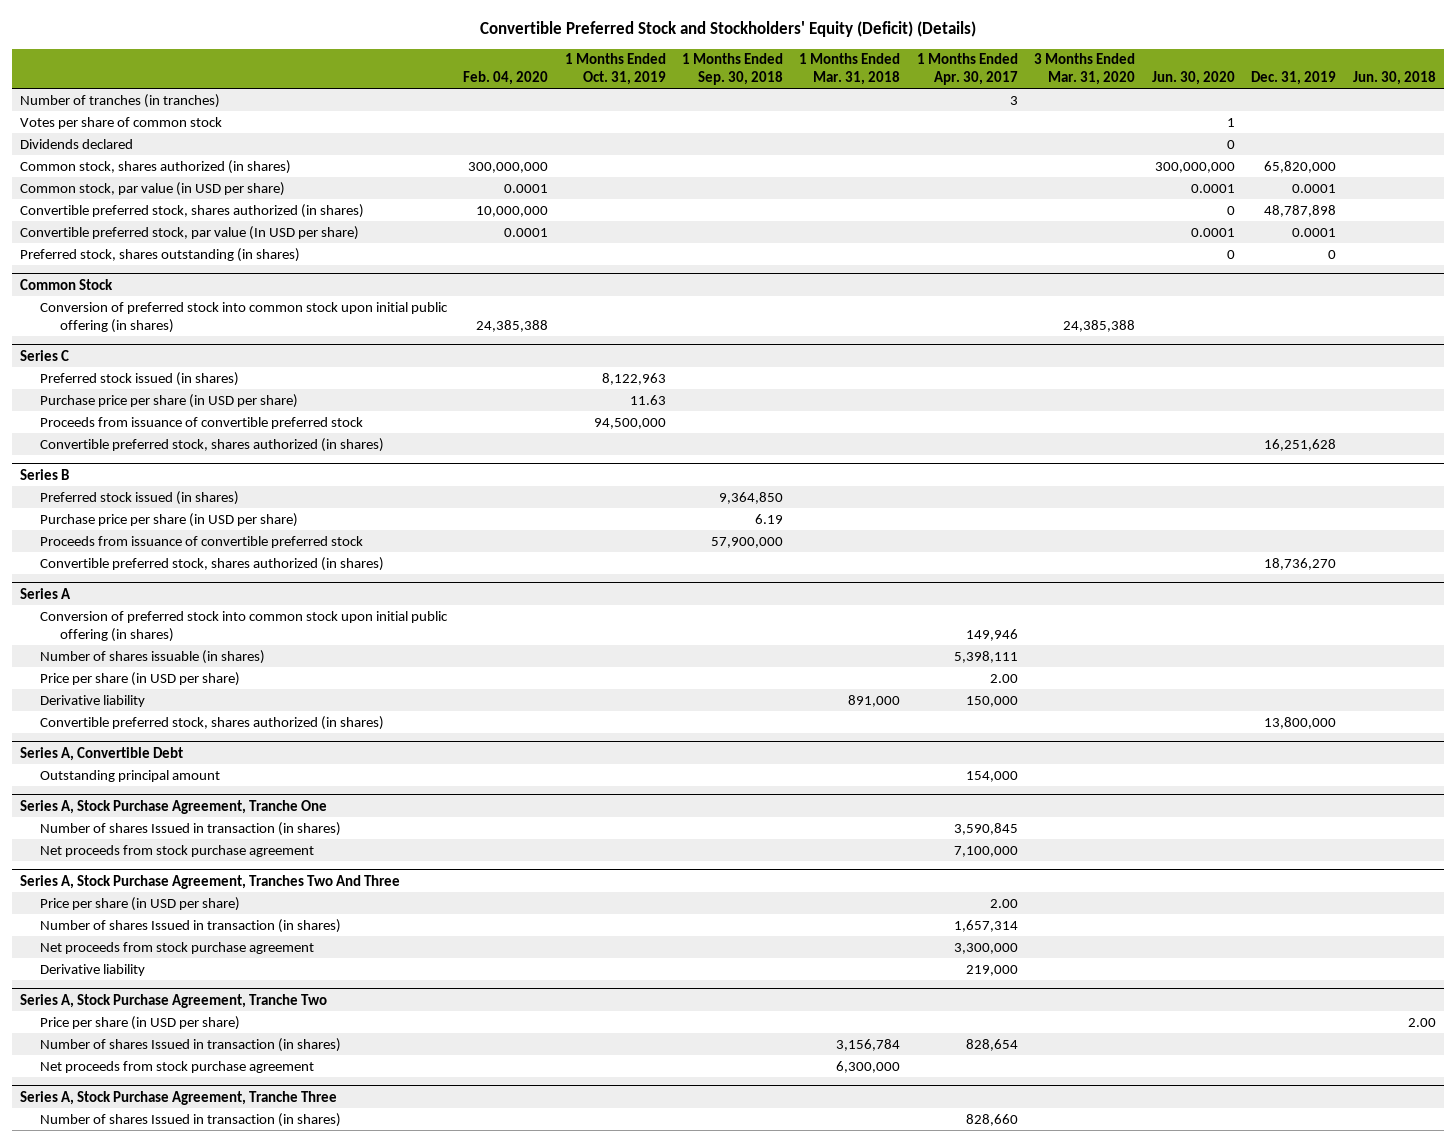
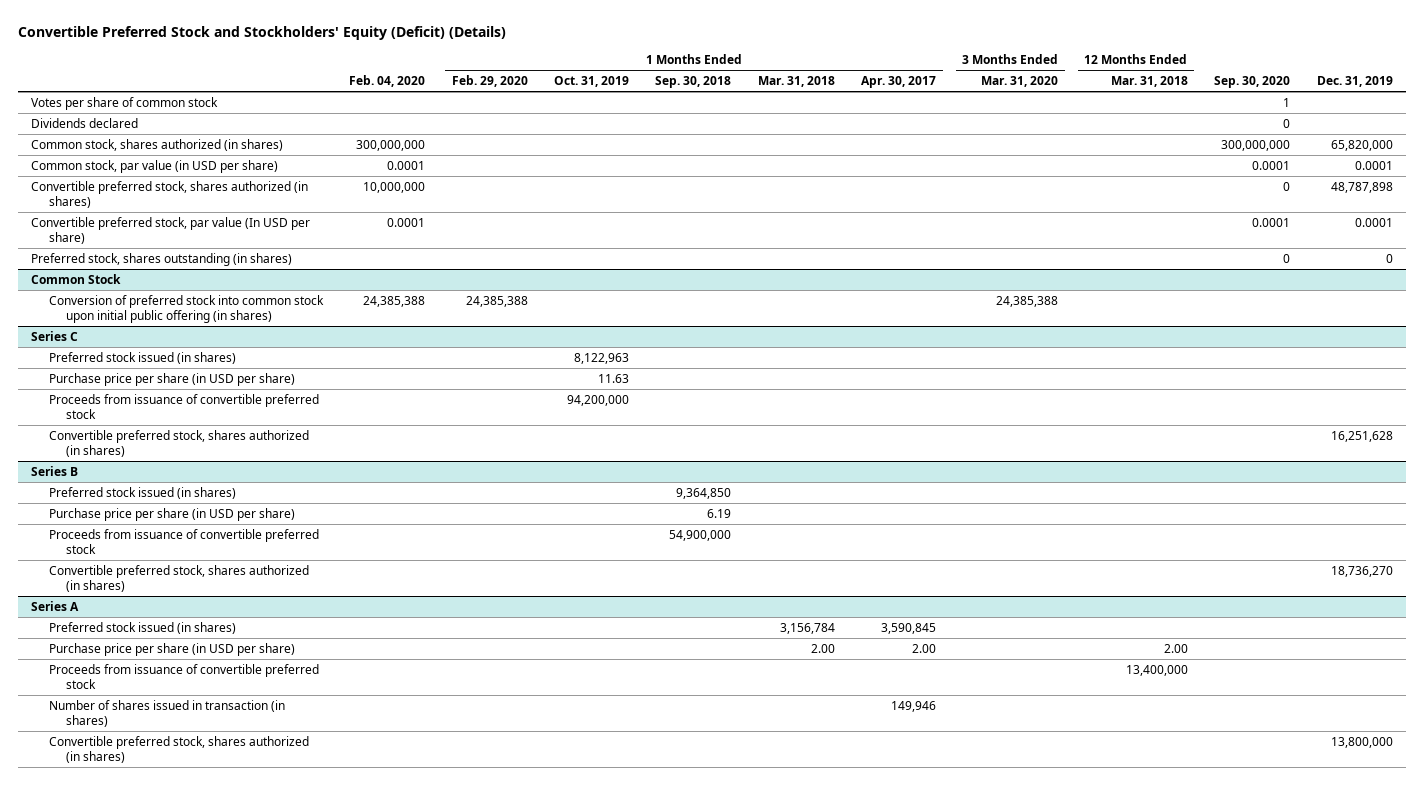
- | Feb. 04, 2020 | 1 Months Ended Oct. 31, 2019 | 1 Months Ended Sep. 30, 2018 | 1 Months Ended Mar. 31, 2018 | 1 Months Ended Apr. 30, 2017 | 3 Months Ended Mar. 31, 2020 | Jun. 30, 2020 | Dec. 31, 2019 | Jun. 30, 2018
+ | Feb. 04, 2020 | 1 Months Ended Feb. 29, 2020 | 1 Months Ended Oct. 31, 2019 | 1 Months Ended Sep. 30, 2018 | 1 Months Ended Mar. 31, 2018 | 1 Months Ended Apr. 30, 2017 | 3 Months Ended Mar. 31, 2020 | 12 Months Ended Mar. 31, 2018 | Sep. 30, 2020 | Dec. 31, 2019
- Number of tranches (in tranches) | | | | | 3 | | | |
@ Series C
- Proceeds from issuance of convertible preferred stock | | 94,500,000 | | | | | | |
+ Proceeds from issuance of convertible preferred stock | | | 94,200,000 | | | | | | |
@ Series B
- Proceeds from issuance of convertible preferred stock | | | 57,900,000 | | | | | |
+ Proceeds from issuance of convertible preferred stock | | | | 54,900,000 | | | | | |
@ Series A
- Conversion of preferred stock into common stock upon initial public offering (in shares) | | | | | 149,946 | | | |
- Number of shares issuable (in shares) | | | | | 5,398,111 | | | |
- Price per share (in USD per share) | | | | | 2.00 | | | |
- Derivative liability | | | | 891,000 | 150,000 | | | |
+ Preferred stock issued (in shares) | | | | | 3,156,784 | 3,590,845 | | | |
+ Purchase price per share (in USD per share) | | | | | 2.00 | 2.00 | | 2.00 | |
+ Proceeds from issuance of convertible preferred stock | | | | | | | | 13,400,000 | |
+ Number of shares issued in transaction (in shares) | | | | | | 149,946 | | | |
- Series A, Convertible Debt
- Outstanding principal amount | | | | | 154,000 | | | |
- Series A, Stock Purchase Agreement, Tranche One
- Number of shares Issued in transaction (in shares) | | | | | 3,590,845 | | | |
- Net proceeds from stock purchase agreement | | | | | 7,100,000 | | | |
- Series A, Stock Purchase Agreement, Tranches Two And Three
- Price per share (in USD per share) | | | | | 2.00 | | | |
- Number of shares Issued in transaction (in shares) | | | | | 1,657,314 | | | |
- Net proceeds from stock purchase agreement | | | | | 3,300,000 | | | |
- Derivative liability | | | | | 219,000 | | | |
- Series A, Stock Purchase Agreement, Tranche Two
- Price per share (in USD per share) | | | | | | | | | 2.00
- Number of shares Issued in transaction (in shares) | | | | 3,156,784 | 828,654 | | | |
- Net proceeds from stock purchase agreement | | | | 6,300,000 | | | | |
- Series A, Stock Purchase Agreement, Tranche Three
- Number of shares Issued in transaction (in shares) | | | | | 828,660 | | | |

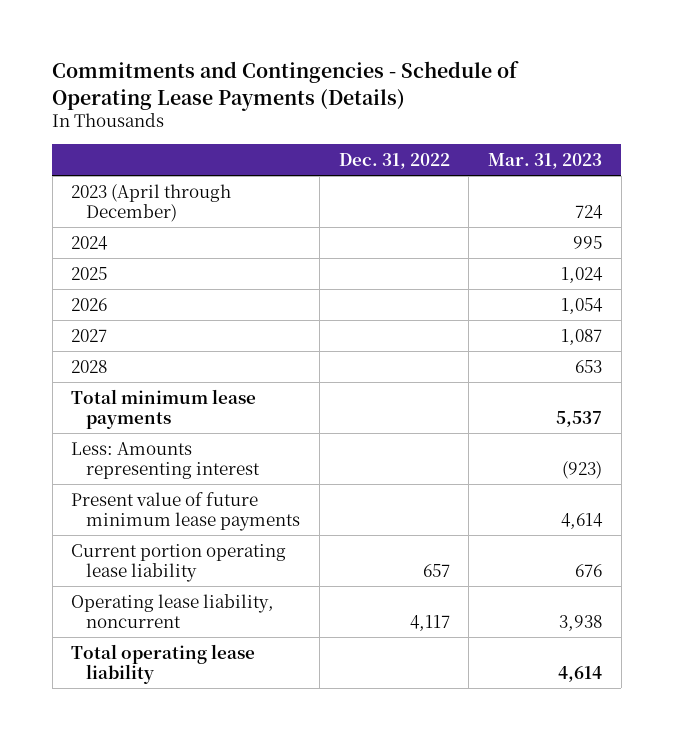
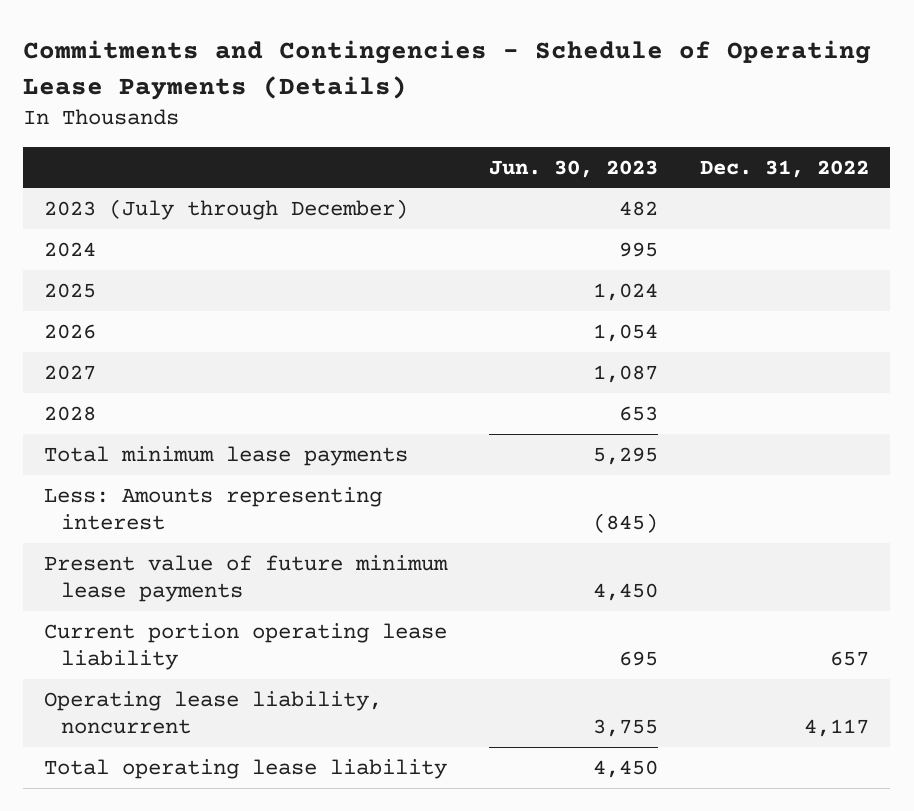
- | Dec. 31, 2022 | Mar. 31, 2023
+ | Jun. 30, 2023 | Dec. 31, 2022
- 2023 (April through December) | | 724
+ 2023 (July through December) | 482 |

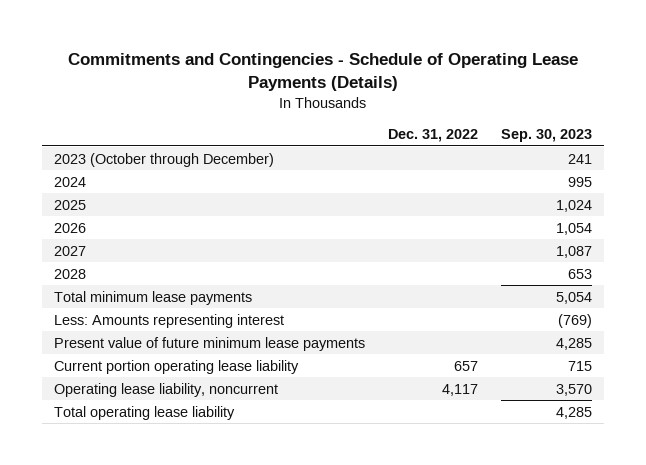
- | Jun. 30, 2023 | Dec. 31, 2022
+ | Dec. 31, 2022 | Sep. 30, 2023
- 2023 (July through December) | 482 |
+ 2023 (October through December) | | 241

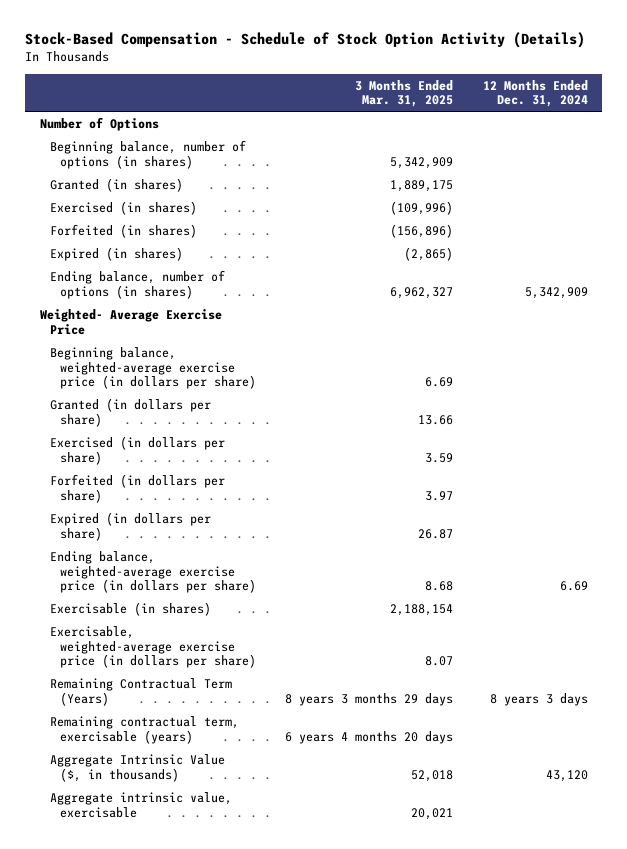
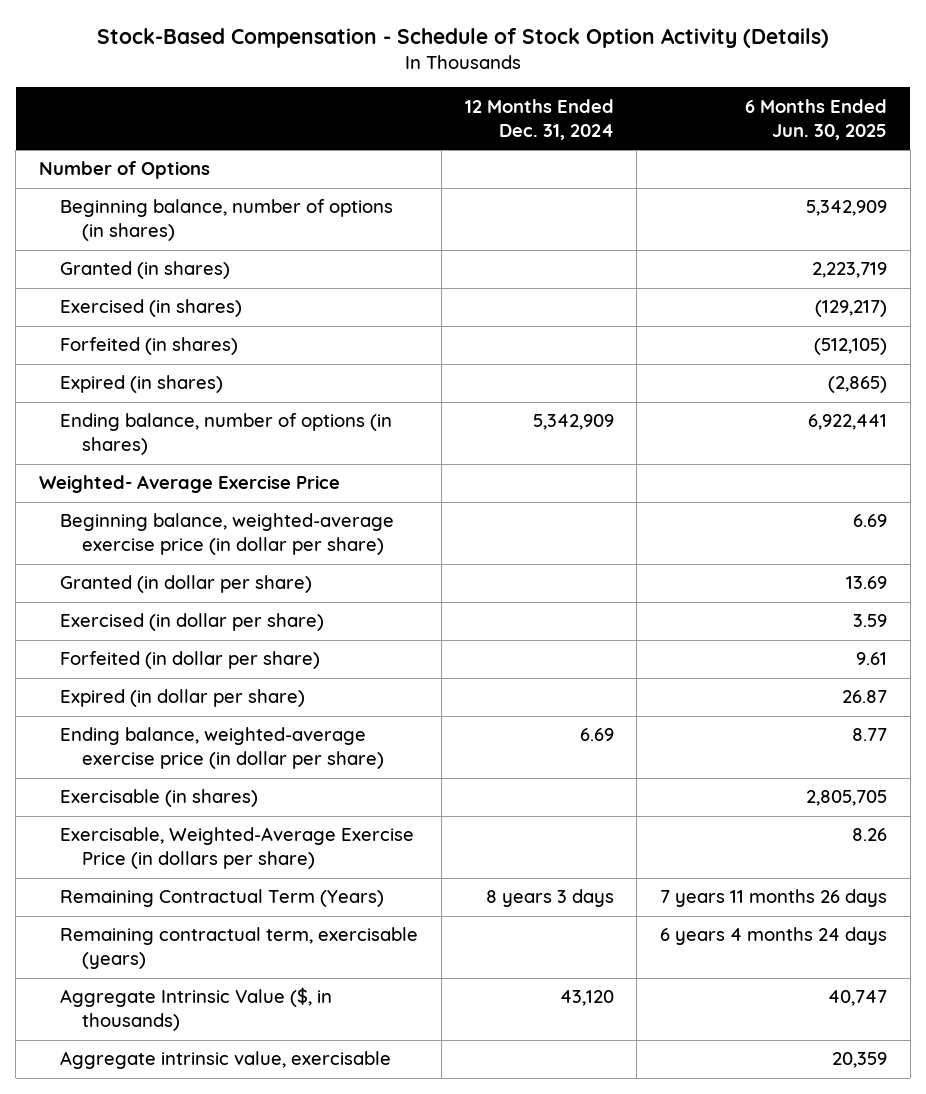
- | 3 Months Ended Mar. 31, 2025 | 12 Months Ended Dec. 31, 2024
+ | 12 Months Ended Dec. 31, 2024 | 6 Months Ended Jun. 30, 2025
- Beginning balance, weighted-average exercise price (in dollars per share) | 6.69 |
- Granted (in dollars per share) | 13.66 |
- Exercised (in dollars per share) | 3.59 |
- Forfeited (in dollars per share) | 3.97 |
- Expired (in dollars per share) | 26.87 |
- Ending balance, weighted-average exercise price (in dollars per share) | 8.68 | 6.69
+ Beginning balance, weighted-average exercise price (in dollar per share) | | 6.69
+ Granted (in dollar per share) | | 13.69
+ Exercised (in dollar per share) | | 3.59
+ Forfeited (in dollar per share) | | 9.61
+ Expired (in dollar per share) | | 26.87
+ Ending balance, weighted-average exercise price (in dollar per share) | 6.69 | 8.77
- Exercisable, weighted-average exercise price (in dollars per share) | 8.07 |
+ Exercisable, Weighted-Average Exercise Price (in dollars per share) | | 8.26

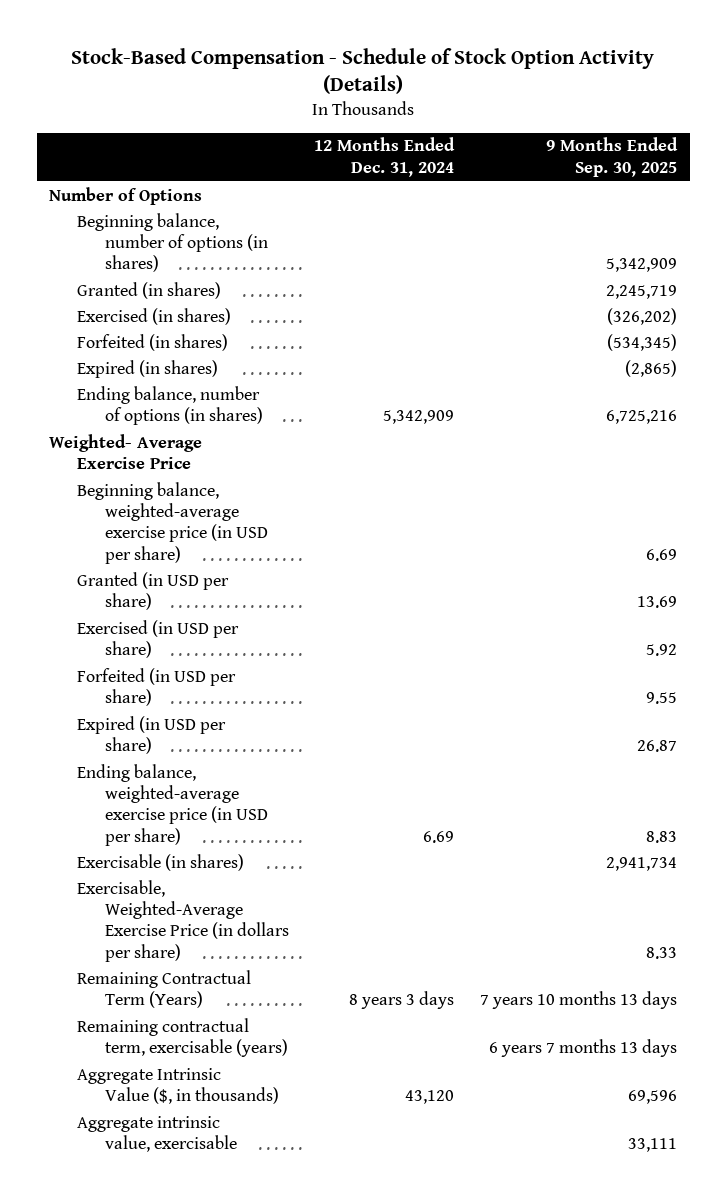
- | 12 Months Ended Dec. 31, 2024 | 6 Months Ended Jun. 30, 2025
+ | 12 Months Ended Dec. 31, 2024 | 9 Months Ended Sep. 30, 2025
- Beginning balance, weighted-average exercise price (in dollar per share) | | 6.69
- Granted (in dollar per share) | | 13.69
- Exercised (in dollar per share) | | 3.59
- Forfeited (in dollar per share) | | 9.61
- Expired (in dollar per share) | | 26.87
- Ending balance, weighted-average exercise price (in dollar per share) | 6.69 | 8.77
+ Beginning balance, weighted-average exercise price (in USD per share) | | 6.69
+ Granted (in USD per share) | | 13.69
+ Exercised (in USD per share) | | 5.92
+ Forfeited (in USD per share) | | 9.55
+ Expired (in USD per share) | | 26.87
+ Ending balance, weighted-average exercise price (in USD per share) | 6.69 | 8.83

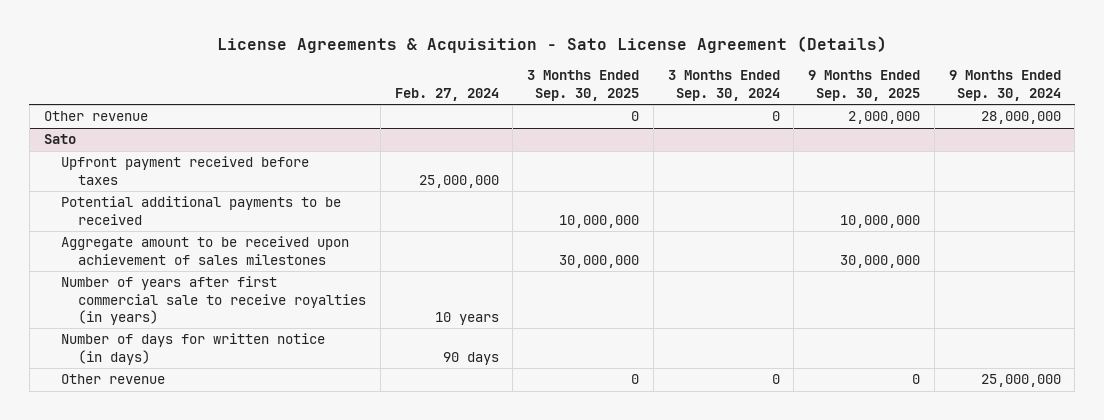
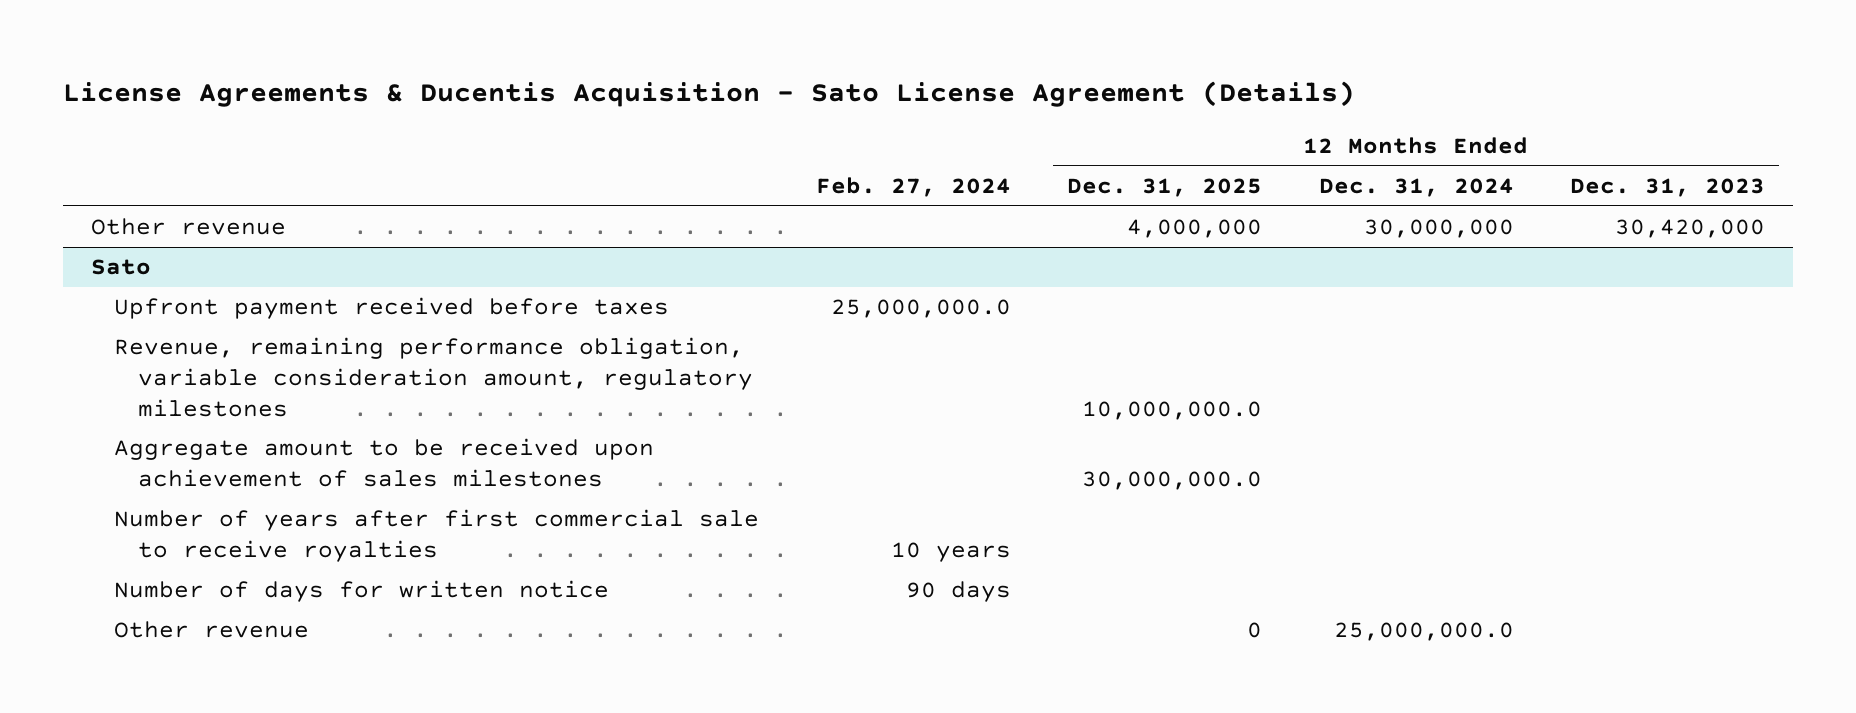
- License Agreements & Acquisition - Sato License Agreement (Details)
+ License Agreements & Ducentis Acquisition - Sato License Agreement (Details)
- | Feb. 27, 2024 | 3 Months Ended Sep. 30, 2025 | 3 Months Ended Sep. 30, 2024 | 9 Months Ended Sep. 30, 2025 | 9 Months Ended Sep. 30, 2024
+ | Feb. 27, 2024 | 12 Months Ended Dec. 31, 2025 | 12 Months Ended Dec. 31, 2024 | 12 Months Ended Dec. 31, 2023
@ Sato
- Upfront payment received before taxes | 25,000,000 | | | |
- Potential additional payments to be received | | 10,000,000 | | 10,000,000 |
+ Upfront payment received before taxes | 25,000,000.0 | | |
+ Revenue, remaining performance obligation, variable consideration amount, regulatory milestones | | 10,000,000.0 | |
- Number of years after first commercial sale to receive royalties (in years) | 10 years | | | |
- Number of days for written notice (in days) | 90 days | | | |
+ Number of years after first commercial sale to receive royalties | 10 years | | |
+ Number of days for written notice | 90 days | | |

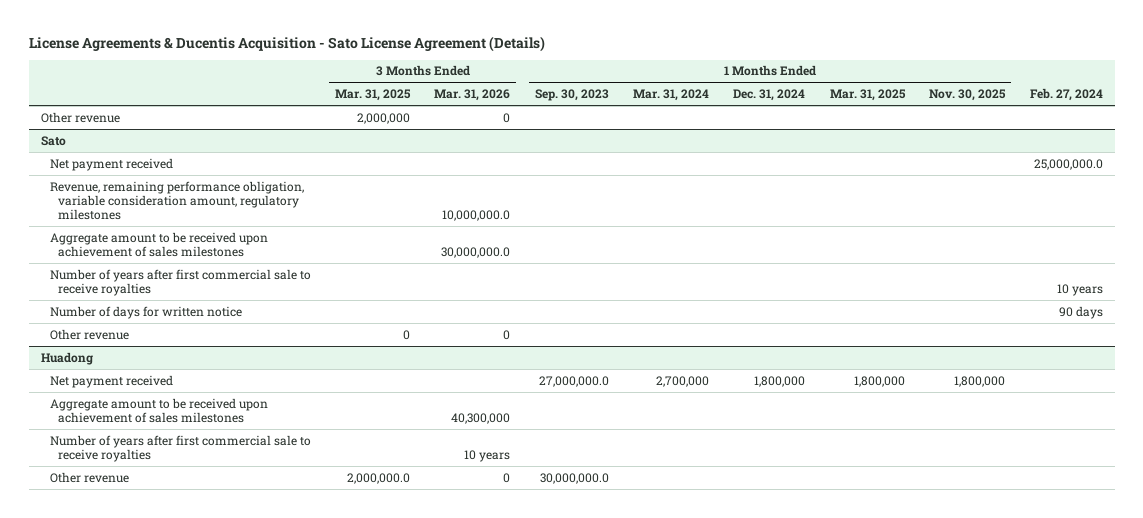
- | Feb. 27, 2024 | 12 Months Ended Dec. 31, 2025 | 12 Months Ended Dec. 31, 2024 | 12 Months Ended Dec. 31, 2023
+ | 3 Months Ended Mar. 31, 2025 | 3 Months Ended Mar. 31, 2026 | 1 Months Ended Sep. 30, 2023 | 1 Months Ended Mar. 31, 2024 | 1 Months Ended Dec. 31, 2024 | 1 Months Ended Mar. 31, 2025 | 1 Months Ended Nov. 30, 2025 | Feb. 27, 2024
@ Sato
- Upfront payment received before taxes | 25,000,000.0 | | |
+ Net payment received | | | | | | | | 25,000,000.0
+ Huadong
+ Net payment received | | | 27,000,000.0 | 2,700,000 | 1,800,000 | 1,800,000 | 1,800,000 |
+ Aggregate amount to be received upon achievement of sales milestones | | 40,300,000 | | | | | |
+ Number of years after first commercial sale to receive royalties | | 10 years | | | | | |
+ Other revenue | 2,000,000.0 | 0 | 30,000,000.0 | | | | |

